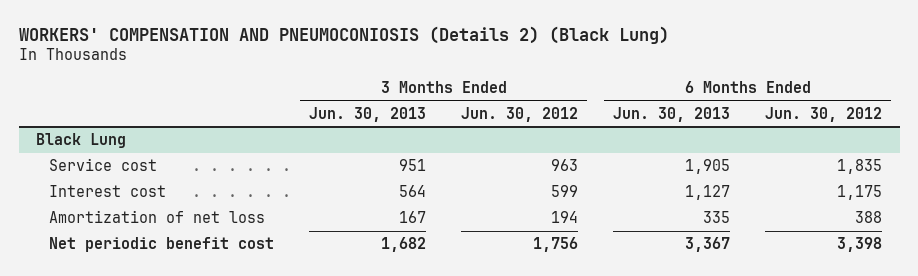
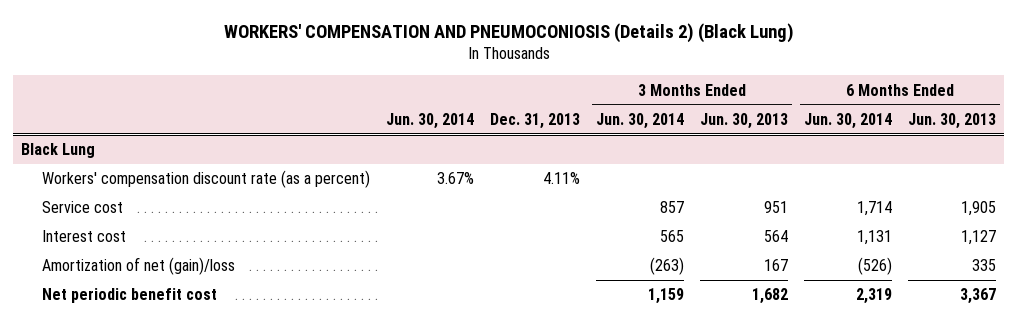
- | 3 Months Ended Jun. 30, 2013 | 3 Months Ended Jun. 30, 2012 | 6 Months Ended Jun. 30, 2013 | 6 Months Ended Jun. 30, 2012
+ | Jun. 30, 2014 | Dec. 31, 2013 | 3 Months Ended Jun. 30, 2014 | 3 Months Ended Jun. 30, 2013 | 6 Months Ended Jun. 30, 2014 | 6 Months Ended Jun. 30, 2013
@ Black Lung
+ Workers' compensation discount rate (as a percent) | 3.67% | 4.11% | | | |
- Amortization of net loss | 167 | 194 | 335 | 388
+ Amortization of net (gain)/loss | | | (263) | 167 | (526) | 335

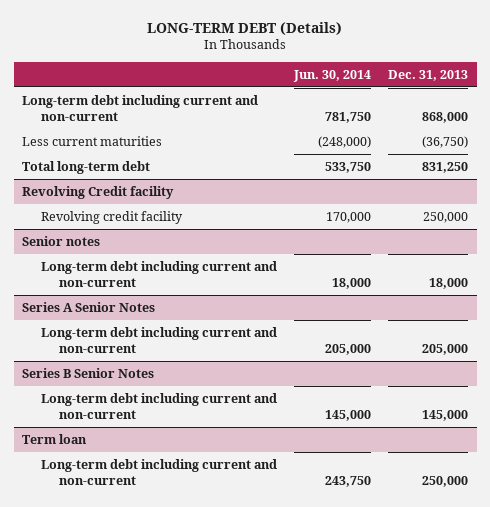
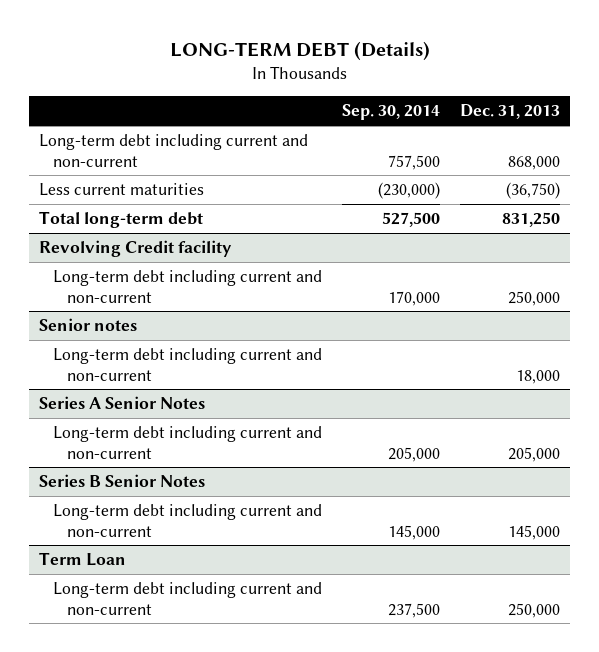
- | Jun. 30, 2014 | Dec. 31, 2013
+ | Sep. 30, 2014 | Dec. 31, 2013
@ Revolving Credit facility
- Revolving credit facility | 170,000 | 250,000
+ Long-term debt including current and non-current | 170,000 | 250,000
- Term loan
+ Term Loan

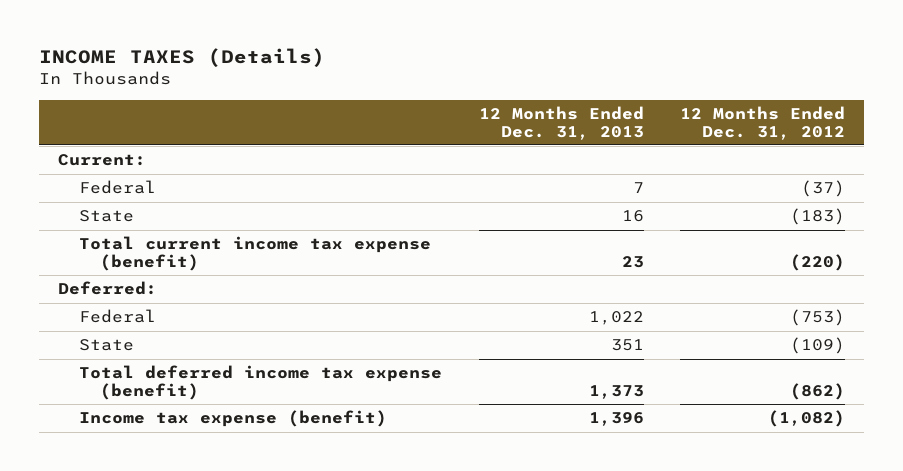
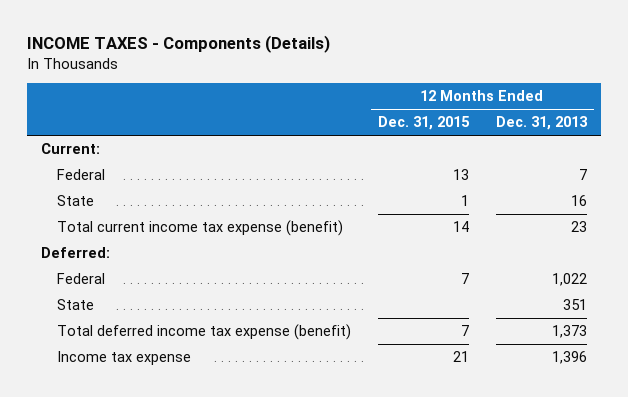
- INCOME TAXES (Details)
+ INCOME TAXES - Components (Details)
- | 12 Months Ended Dec. 31, 2013 | 12 Months Ended Dec. 31, 2012
+ | 12 Months Ended Dec. 31, 2015 | 12 Months Ended Dec. 31, 2013
- Income tax expense (benefit) | 1,396 | (1,082)
+ Income tax expense | 21 | 1,396

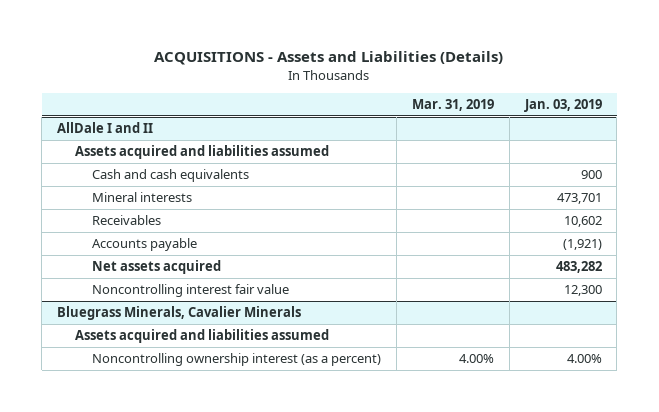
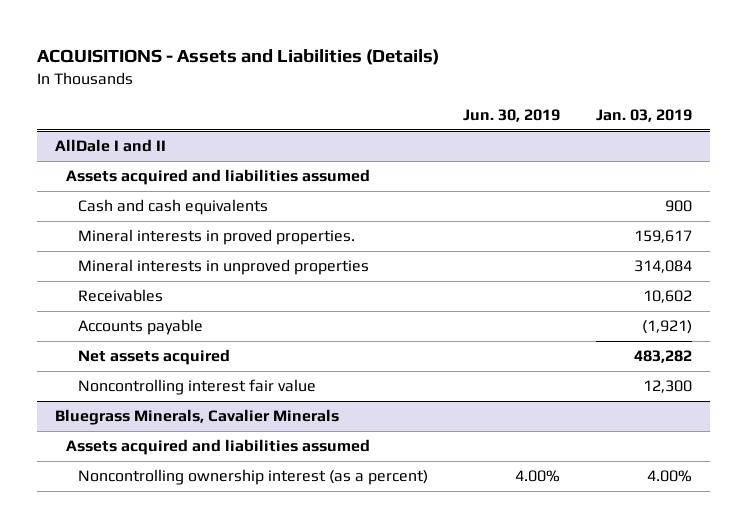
- | Mar. 31, 2019 | Jan. 03, 2019
+ | Jun. 30, 2019 | Jan. 03, 2019
@ AllDale I and II
- Mineral interests | | 473,701
+ Mineral interests in proved properties. | | 159,617
+ Mineral interests in unproved properties | | 314,084

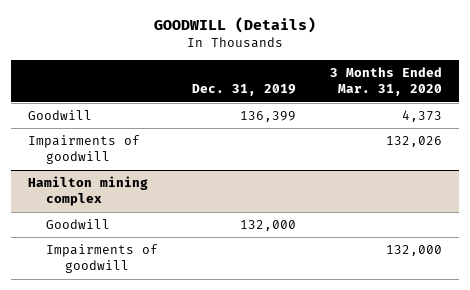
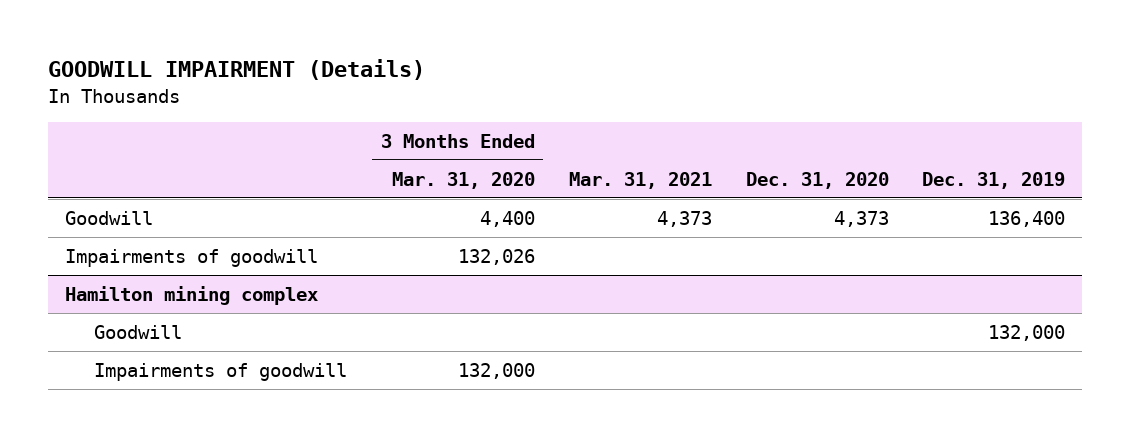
- GOODWILL (Details)
+ GOODWILL IMPAIRMENT (Details)
- | Dec. 31, 2019 | 3 Months Ended Mar. 31, 2020
+ | 3 Months Ended Mar. 31, 2020 | Mar. 31, 2021 | Dec. 31, 2020 | Dec. 31, 2019
- Goodwill | 136,399 | 4,373
+ Goodwill | 4,400 | 4,373 | 4,373 | 136,400

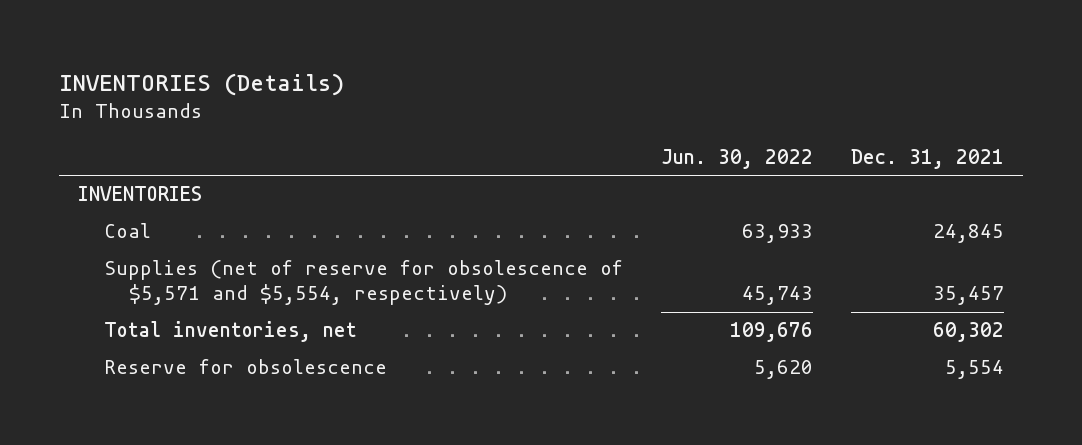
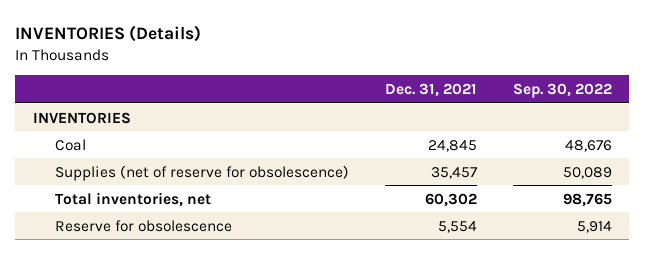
- | Jun. 30, 2022 | Dec. 31, 2021
+ | Dec. 31, 2021 | Sep. 30, 2022
- Supplies (net of reserve for obsolescence of $5,571 and $5,554, respectively) | 45,743 | 35,457
+ Supplies (net of reserve for obsolescence) | 35,457 | 50,089

